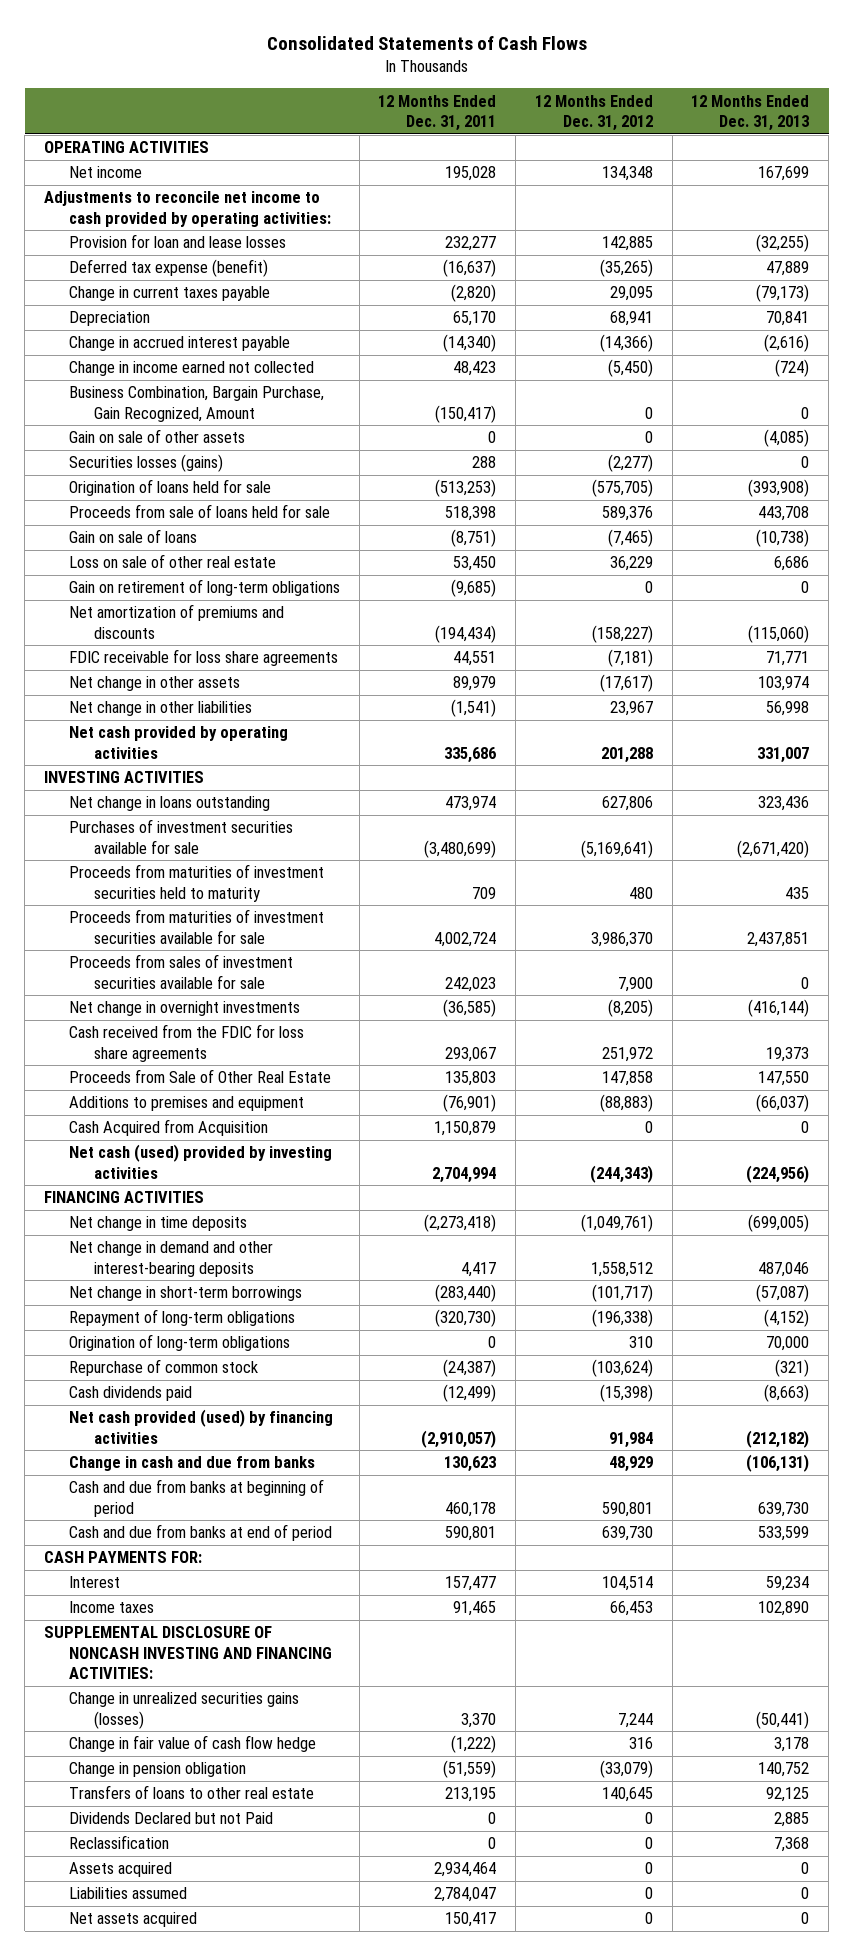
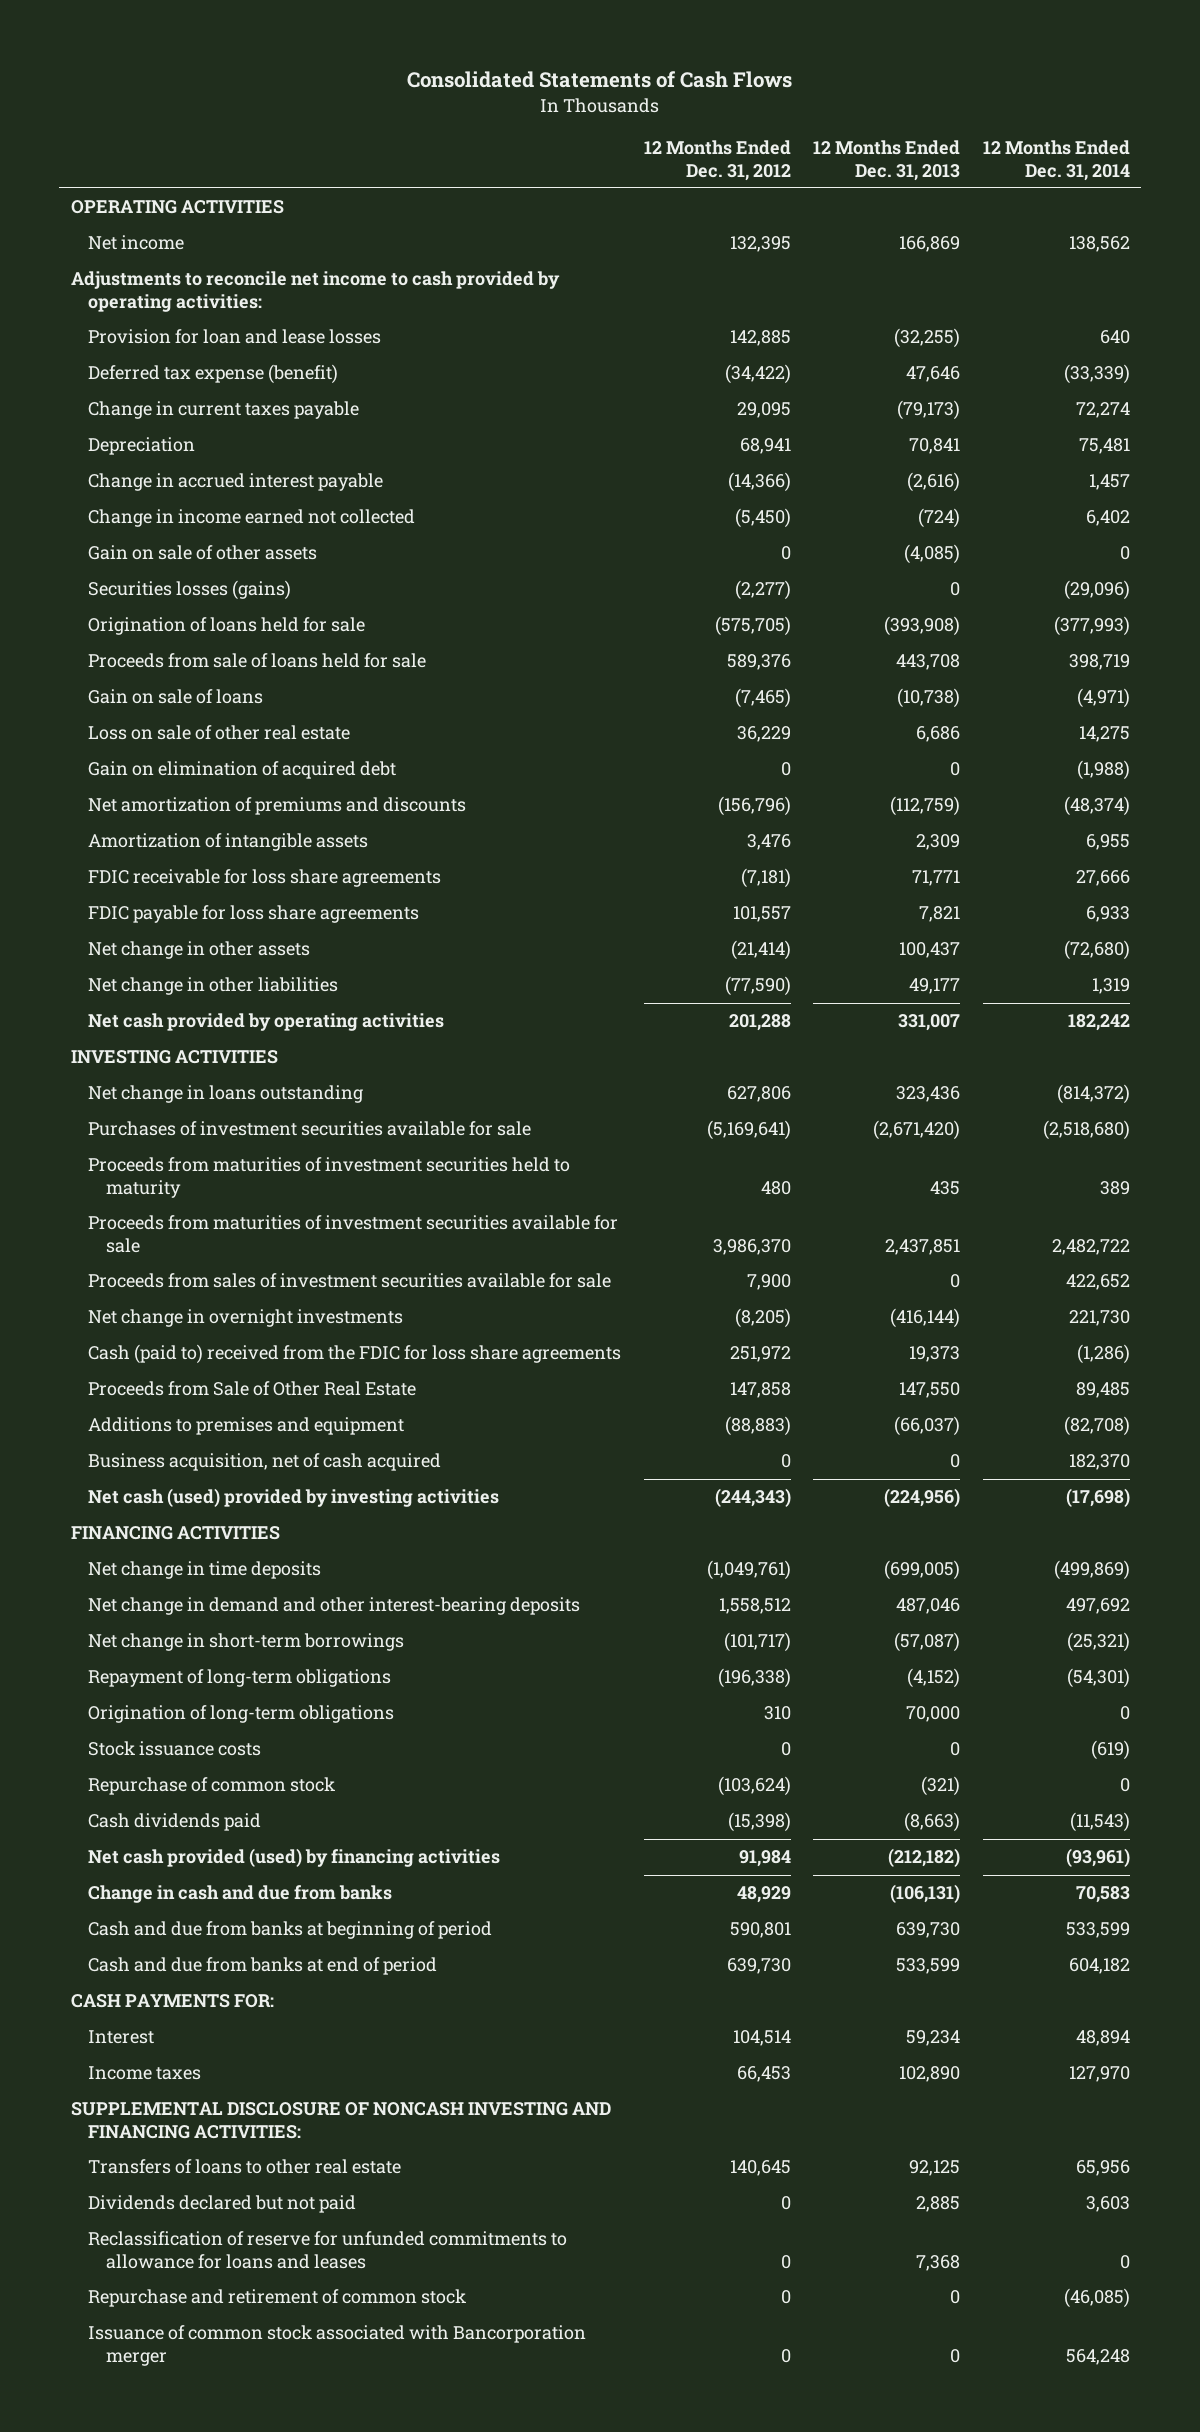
- | 12 Months Ended Dec. 31, 2011 | 12 Months Ended Dec. 31, 2012 | 12 Months Ended Dec. 31, 2013
+ | 12 Months Ended Dec. 31, 2012 | 12 Months Ended Dec. 31, 2013 | 12 Months Ended Dec. 31, 2014
- Net income | 195,028 | 134,348 | 167,699
+ Net income | 132,395 | 166,869 | 138,562
- Deferred tax expense (benefit) | (16,637) | (35,265) | 47,889
+ Deferred tax expense (benefit) | (34,422) | 47,646 | (33,339)
- Business Combination, Bargain Purchase, Gain Recognized, Amount | (150,417) | 0 | 0
- Gain on retirement of long-term obligations | (9,685) | 0 | 0
- Net amortization of premiums and discounts | (194,434) | (158,227) | (115,060)
+ Gain on elimination of acquired debt | 0 | 0 | (1,988)
+ Net amortization of premiums and discounts | (156,796) | (112,759) | (48,374)
+ Amortization of intangible assets | 3,476 | 2,309 | 6,955
- Net change in other assets | 89,979 | (17,617) | 103,974
- Net change in other liabilities | (1,541) | 23,967 | 56,998
+ FDIC payable for loss share agreements | 101,557 | 7,821 | 6,933
+ Net change in other assets | (21,414) | 100,437 | (72,680)
+ Net change in other liabilities | (77,590) | 49,177 | 1,319
- Cash received from the FDIC for loss share agreements | 293,067 | 251,972 | 19,373
+ Cash (paid to) received from the FDIC for loss share agreements | 251,972 | 19,373 | (1,286)
- Cash Acquired from Acquisition | 1,150,879 | 0 | 0
+ Business acquisition, net of cash acquired | 0 | 0 | 182,370
+ Stock issuance costs | 0 | 0 | (619)
- Change in unrealized securities gains (losses) | 3,370 | 7,244 | (50,441)
- Change in fair value of cash flow hedge | (1,222) | 316 | 3,178
- Change in pension obligation | (51,559) | (33,079) | 140,752
- Dividends Declared but not Paid | 0 | 0 | 2,885
- Reclassification | 0 | 0 | 7,368
- Assets acquired | 2,934,464 | 0 | 0
- Liabilities assumed | 2,784,047 | 0 | 0
- Net assets acquired | 150,417 | 0 | 0
+ Dividends declared but not paid | 0 | 2,885 | 3,603
+ Reclassification of reserve for unfunded commitments to allowance for loans and leases | 0 | 7,368 | 0
+ Repurchase and retirement of common stock | 0 | 0 | (46,085)
+ Issuance of common stock associated with Bancorporation merger | 0 | 0 | 564,248

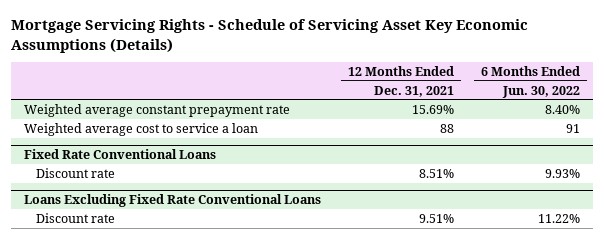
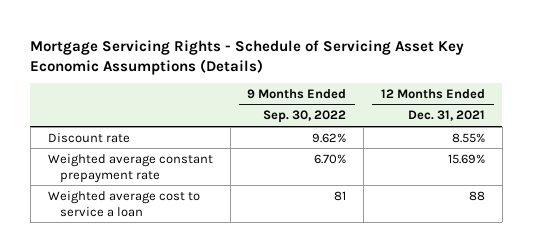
- | 12 Months Ended Dec. 31, 2021 | 6 Months Ended Jun. 30, 2022
+ | 9 Months Ended Sep. 30, 2022 | 12 Months Ended Dec. 31, 2021
+ Discount rate | 9.62% | 8.55%
- Fixed Rate Conventional Loans
- Discount rate | 8.51% | 9.93%
- Loans Excluding Fixed Rate Conventional Loans
- Discount rate | 9.51% | 11.22%

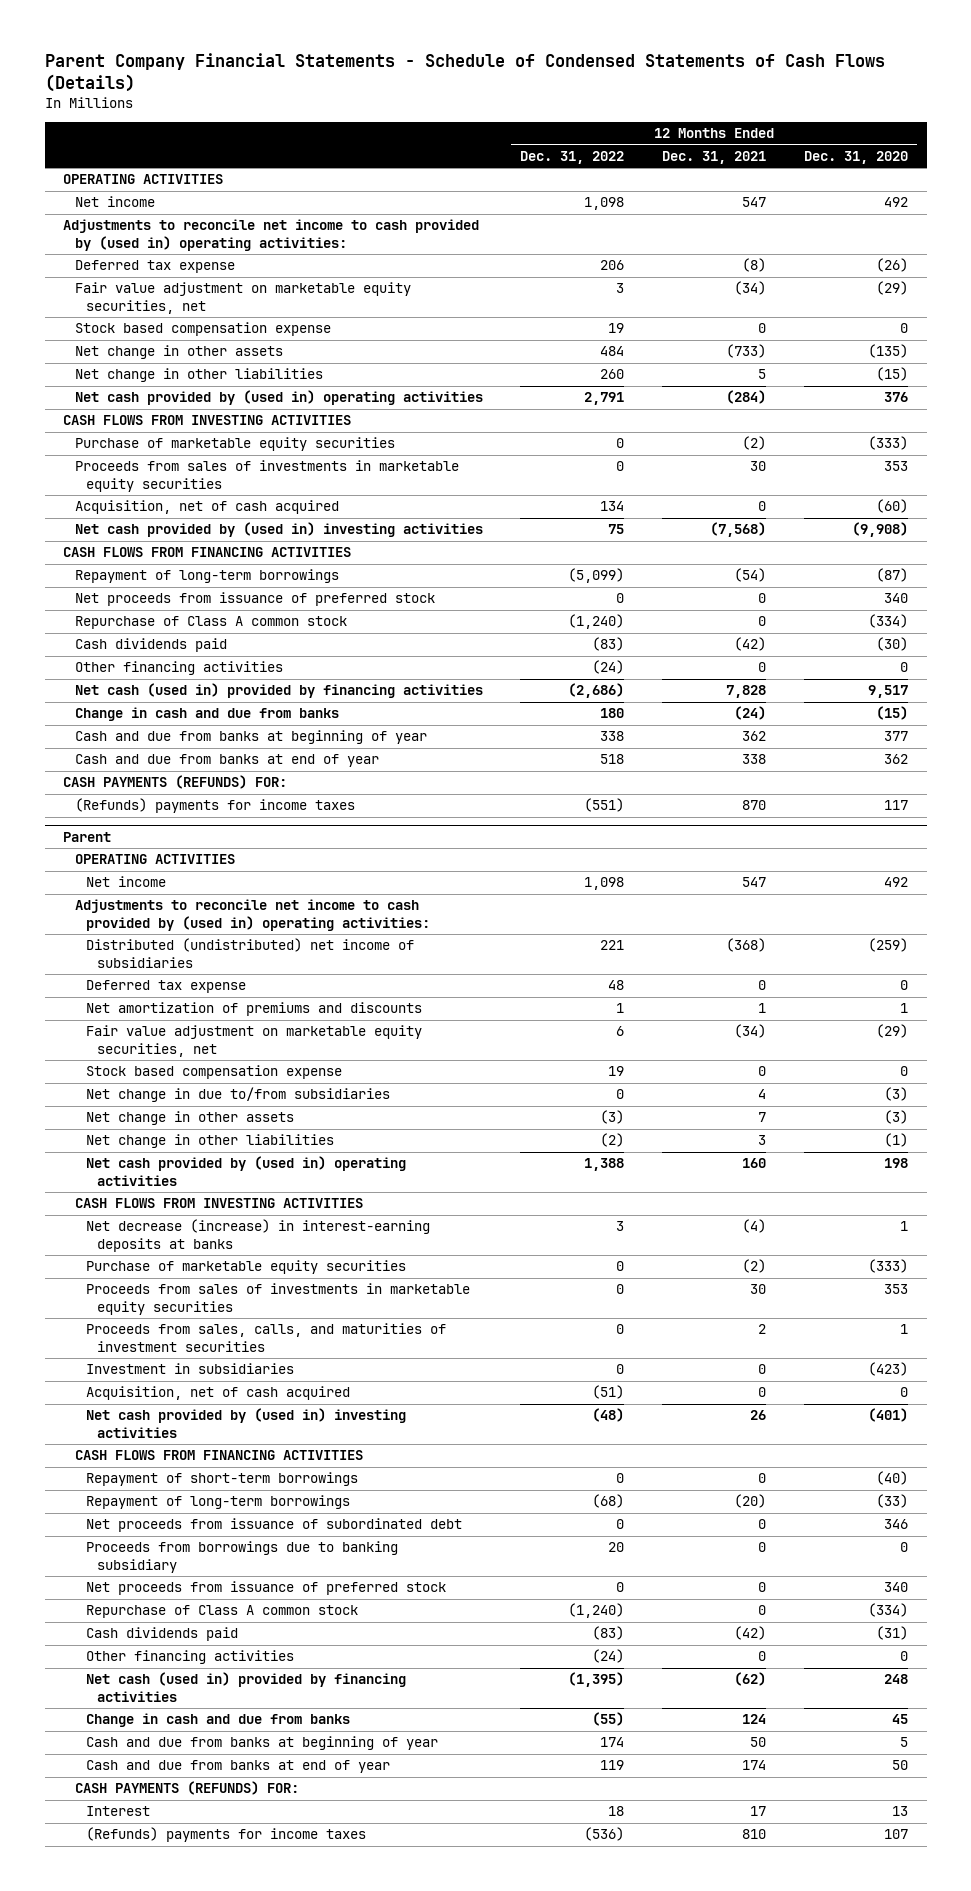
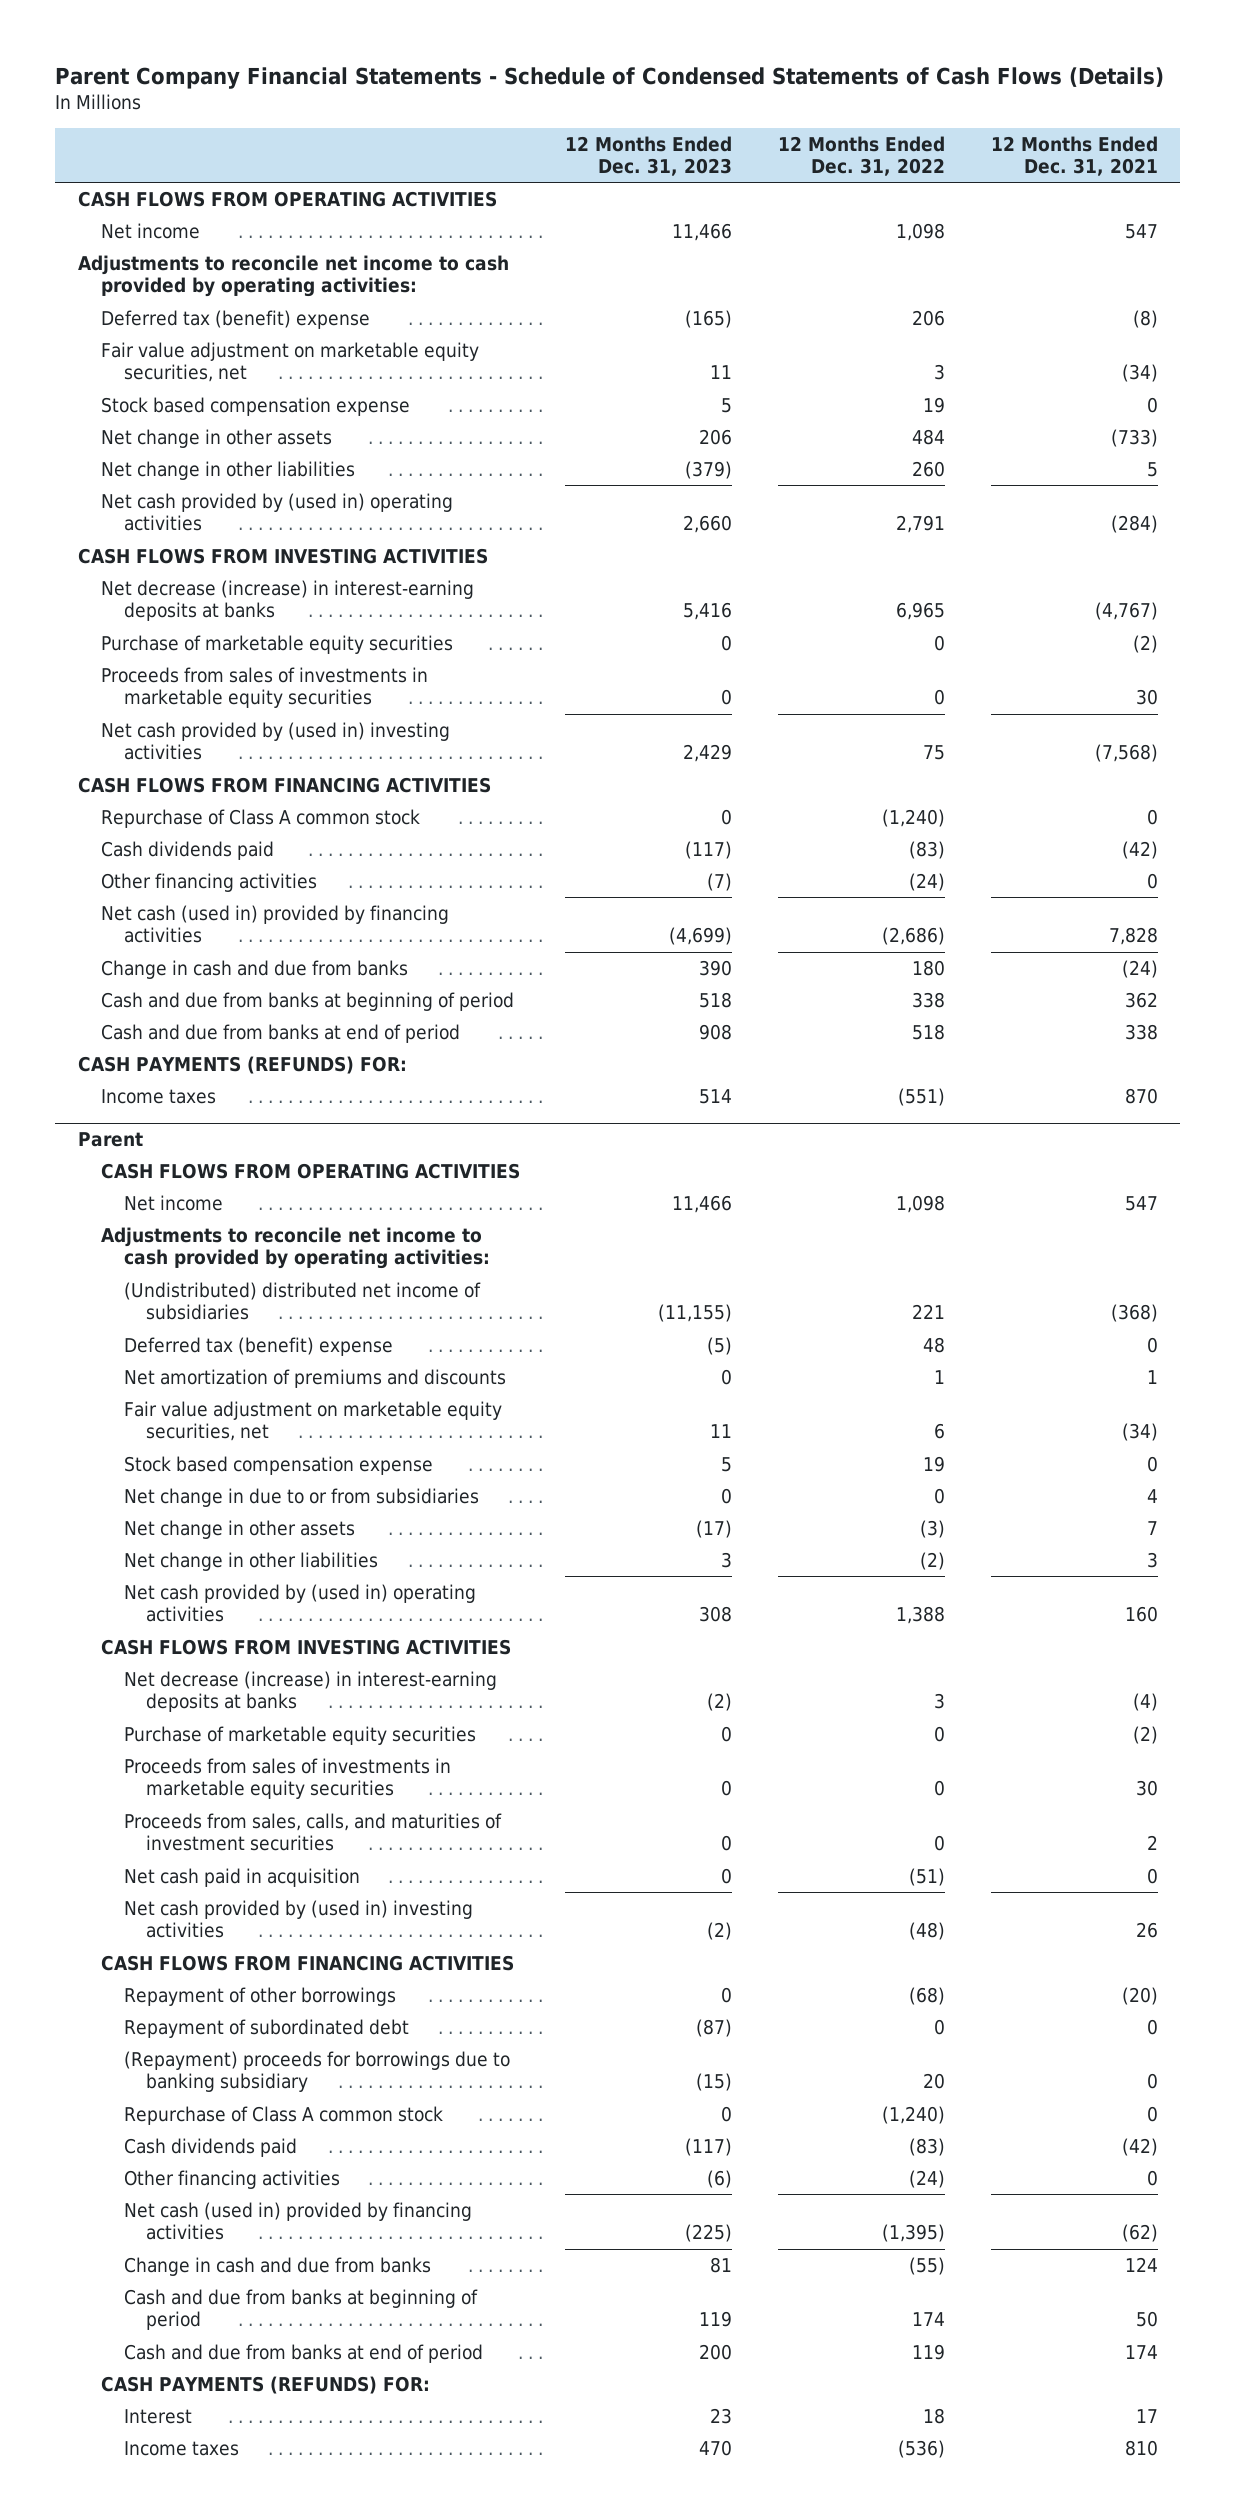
- | 12 Months Ended Dec. 31, 2022 | 12 Months Ended Dec. 31, 2021 | 12 Months Ended Dec. 31, 2020
+ | 12 Months Ended Dec. 31, 2023 | 12 Months Ended Dec. 31, 2022 | 12 Months Ended Dec. 31, 2021
- OPERATING ACTIVITIES
+ CASH FLOWS FROM OPERATING ACTIVITIES
- Adjustments to reconcile net income to cash provided by (used in) operating activities:
- Deferred tax expense | 206 | (8) | (26)
+ Adjustments to reconcile net income to cash provided by operating activities:
+ Deferred tax (benefit) expense | (165) | 206 | (8)
+ Net decrease (increase) in interest-earning deposits at banks | 5,416 | 6,965 | (4,767)
- Acquisition, net of cash acquired | 134 | 0 | (60)
- Repayment of long-term borrowings | (5,099) | (54) | (87)
- Net proceeds from issuance of preferred stock | 0 | 0 | 340
- Cash and due from banks at beginning of year | 338 | 362 | 377
- Cash and due from banks at end of year | 518 | 338 | 362
+ Cash and due from banks at beginning of period | 518 | 338 | 362
+ Cash and due from banks at end of period | 908 | 518 | 338
- (Refunds) payments for income taxes | (551) | 870 | 117
+ Income taxes | 514 | (551) | 870
@ Parent
- OPERATING ACTIVITIES
+ CASH FLOWS FROM OPERATING ACTIVITIES
- Adjustments to reconcile net income to cash provided by (used in) operating activities:
- Distributed (undistributed) net income of subsidiaries | 221 | (368) | (259)
- Deferred tax expense | 48 | 0 | 0
+ Adjustments to reconcile net income to cash provided by operating activities:
+ (Undistributed) distributed net income of subsidiaries | (11,155) | 221 | (368)
+ Deferred tax (benefit) expense | (5) | 48 | 0
- Net change in due to/from subsidiaries | 0 | 4 | (3)
+ Net change in due to or from subsidiaries | 0 | 0 | 4
- Investment in subsidiaries | 0 | 0 | (423)
- Acquisition, net of cash acquired | (51) | 0 | 0
+ Net cash paid in acquisition | 0 | (51) | 0
- Repayment of short-term borrowings | 0 | 0 | (40)
- Repayment of long-term borrowings | (68) | (20) | (33)
- Net proceeds from issuance of subordinated debt | 0 | 0 | 346
- Proceeds from borrowings due to banking subsidiary | 20 | 0 | 0
- Net proceeds from issuance of preferred stock | 0 | 0 | 340
+ Repayment of other borrowings | 0 | (68) | (20)
+ Repayment of subordinated debt | (87) | 0 | 0
+ (Repayment) proceeds for borrowings due to banking subsidiary | (15) | 20 | 0
- Cash and due from banks at beginning of year | 174 | 50 | 5
- Cash and due from banks at end of year | 119 | 174 | 50
+ Cash and due from banks at beginning of period | 119 | 174 | 50
+ Cash and due from banks at end of period | 200 | 119 | 174
- (Refunds) payments for income taxes | (536) | 810 | 107
+ Income taxes | 470 | (536) | 810

